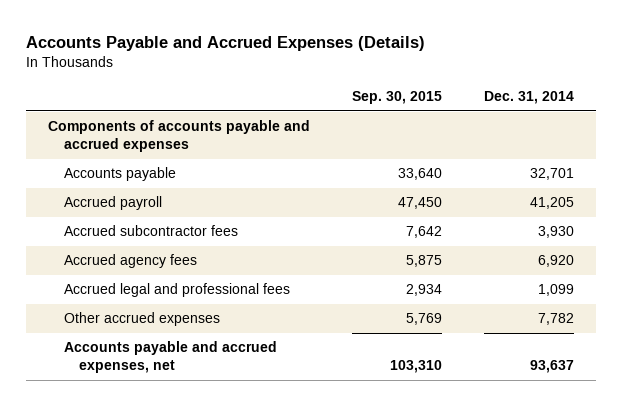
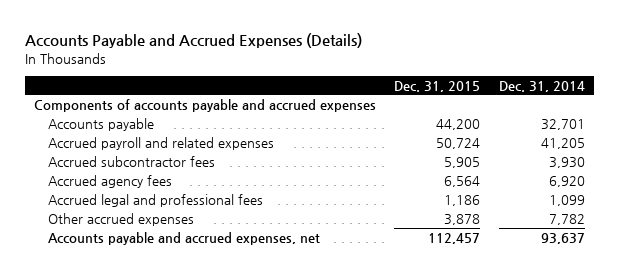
- | Sep. 30, 2015 | Dec. 31, 2014
+ | Dec. 31, 2015 | Dec. 31, 2014
- Accrued payroll | 47,450 | 41,205
+ Accrued payroll and related expenses | 50,724 | 41,205

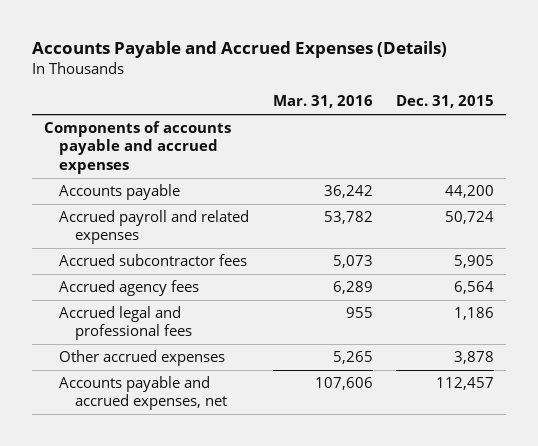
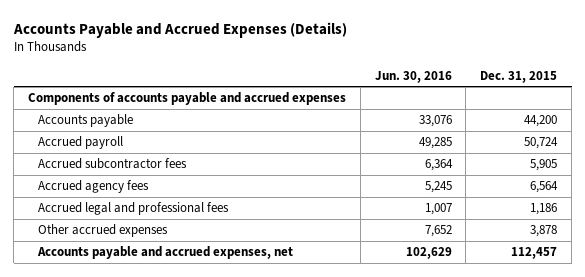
- | Mar. 31, 2016 | Dec. 31, 2015
+ | Jun. 30, 2016 | Dec. 31, 2015
- Accrued payroll and related expenses | 53,782 | 50,724
+ Accrued payroll | 49,285 | 50,724

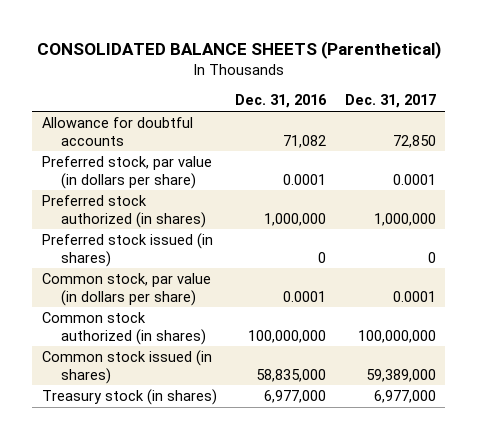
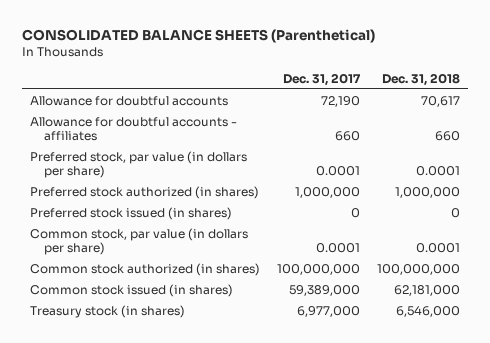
- | Dec. 31, 2016 | Dec. 31, 2017
+ | Dec. 31, 2017 | Dec. 31, 2018
- Allowance for doubtful accounts | 71,082 | 72,850
+ Allowance for doubtful accounts | 72,190 | 70,617
+ Allowance for doubtful accounts - affiliates | 660 | 660

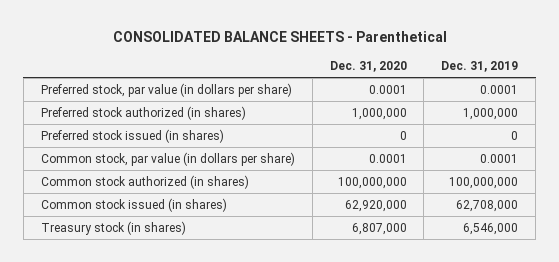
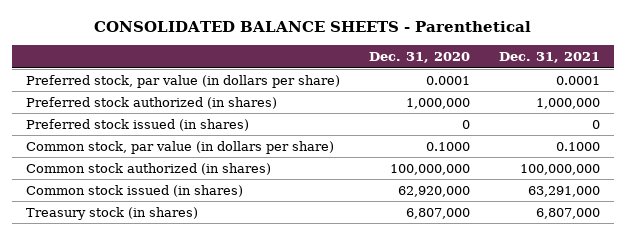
- | Dec. 31, 2020 | Dec. 31, 2019
+ | Dec. 31, 2020 | Dec. 31, 2021
- Common stock, par value (in dollars per share) | 0.0001 | 0.0001
+ Common stock, par value (in dollars per share) | 0.1000 | 0.1000

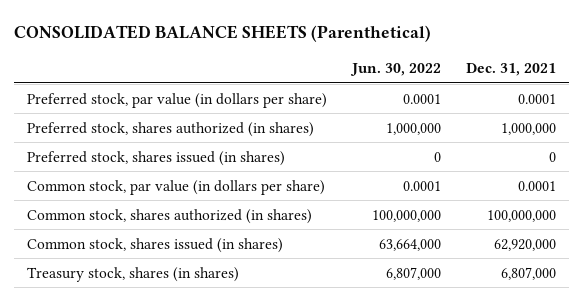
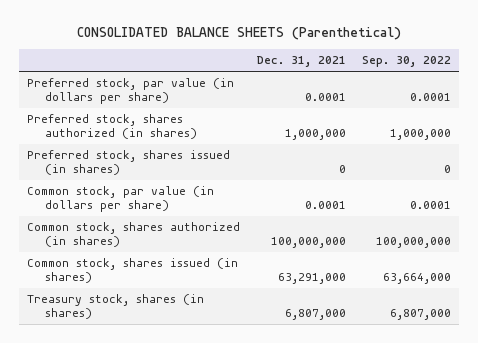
- | Jun. 30, 2022 | Dec. 31, 2021
+ | Dec. 31, 2021 | Sep. 30, 2022
- Common stock, shares issued (in shares) | 63,664,000 | 62,920,000
+ Common stock, shares issued (in shares) | 63,291,000 | 63,664,000

